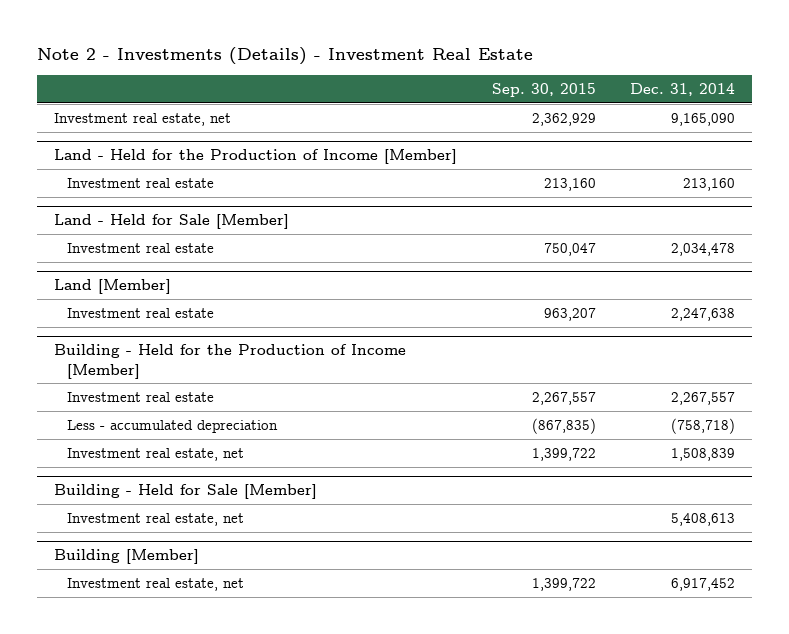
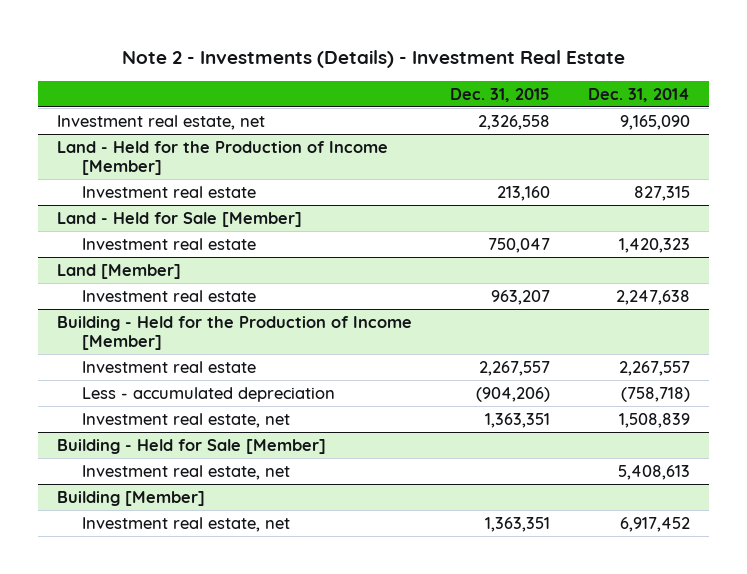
- | Sep. 30, 2015 | Dec. 31, 2014
+ | Dec. 31, 2015 | Dec. 31, 2014
@ Land - Held for the Production of Income [Member]
- Investment real estate | 213,160 | 213,160
+ Investment real estate | 213,160 | 827,315
@ Land - Held for Sale [Member]
- Investment real estate | 750,047 | 2,034,478
+ Investment real estate | 750,047 | 1,420,323

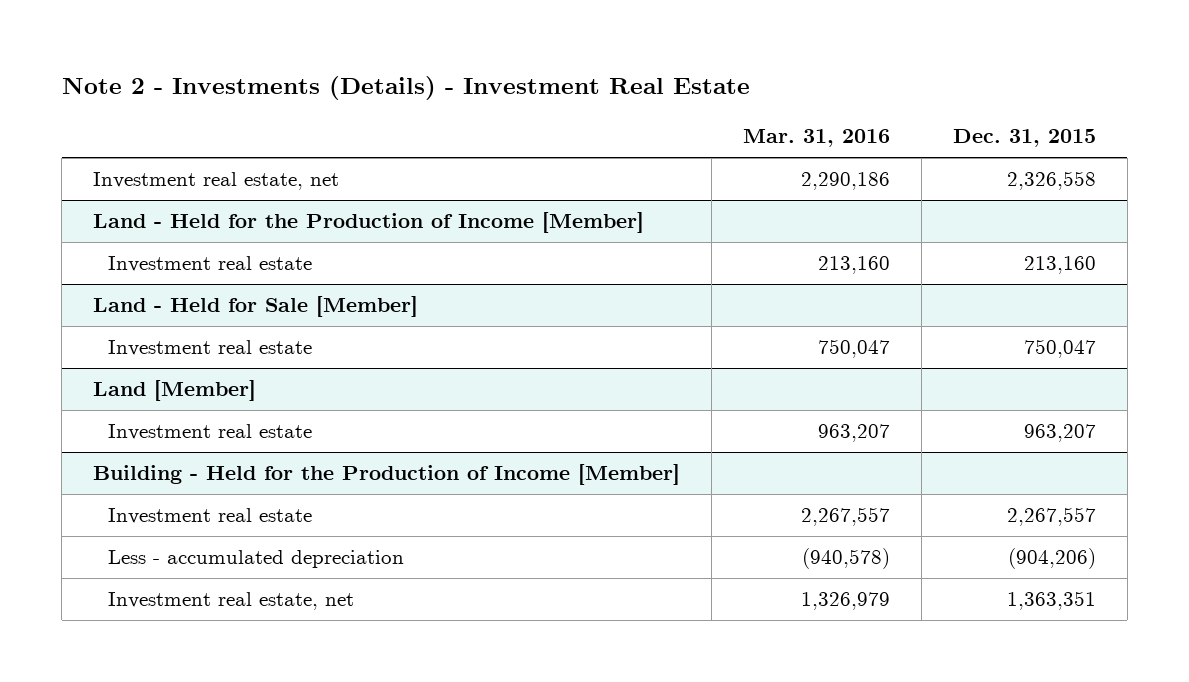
- | Dec. 31, 2015 | Dec. 31, 2014
+ | Mar. 31, 2016 | Dec. 31, 2015
- Building - Held for Sale [Member]
- Investment real estate, net | | 5,408,613
- Building [Member]
- Investment real estate, net | 1,363,351 | 6,917,452

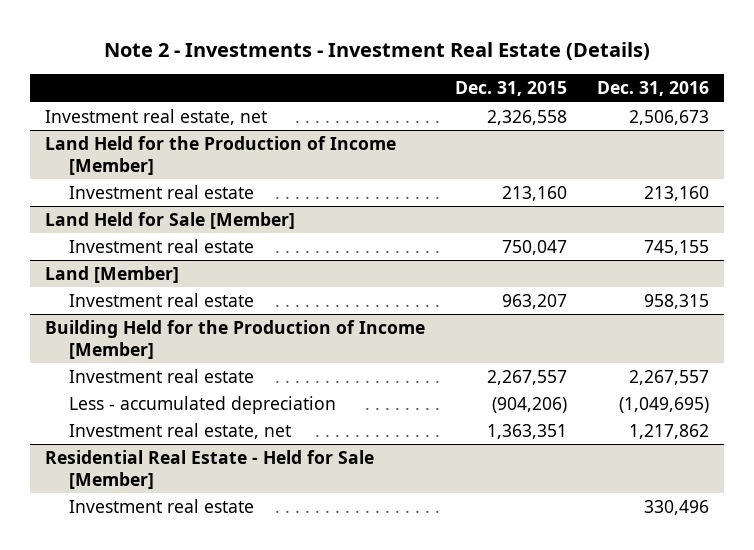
- Note 2 - Investments (Details) - Investment Real Estate
+ Note 2 - Investments - Investment Real Estate (Details)
- | Mar. 31, 2016 | Dec. 31, 2015
+ | Dec. 31, 2015 | Dec. 31, 2016
- Land - Held for the Production of Income [Member]
+ Land Held for the Production of Income [Member]
- Land - Held for Sale [Member]
+ Land Held for Sale [Member]
- Building - Held for the Production of Income [Member]
+ Building Held for the Production of Income [Member]
+ Residential Real Estate - Held for Sale [Member]
+ Investment real estate | | 330,496

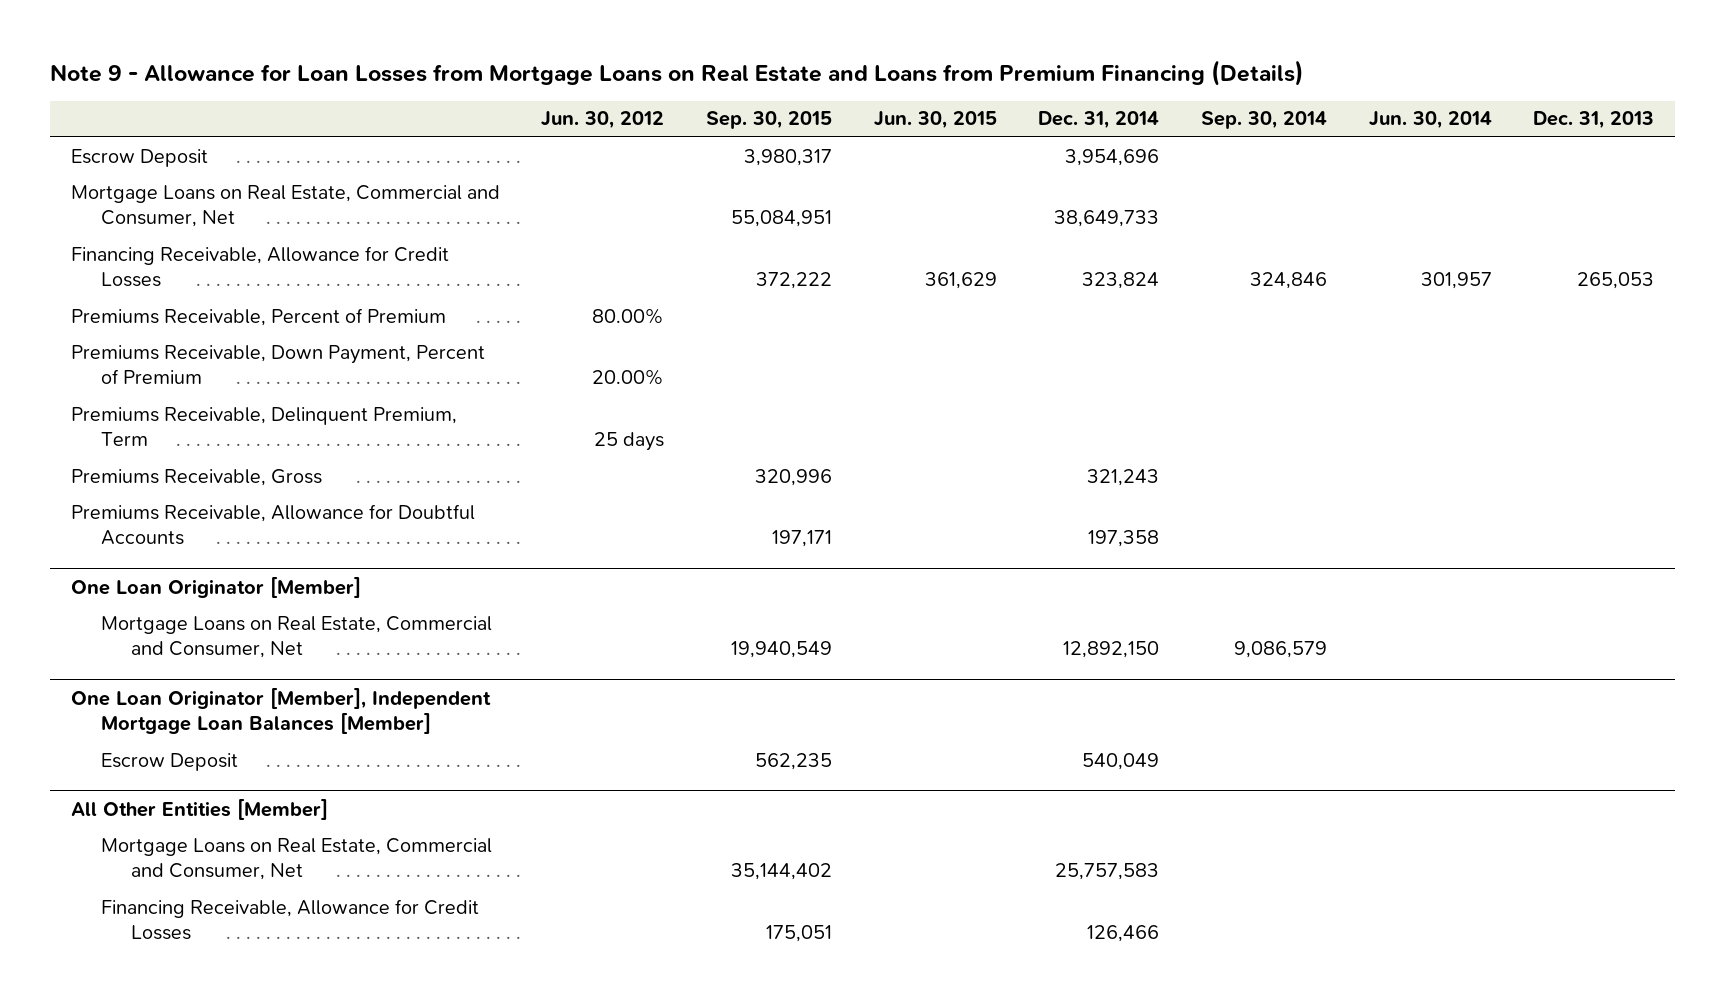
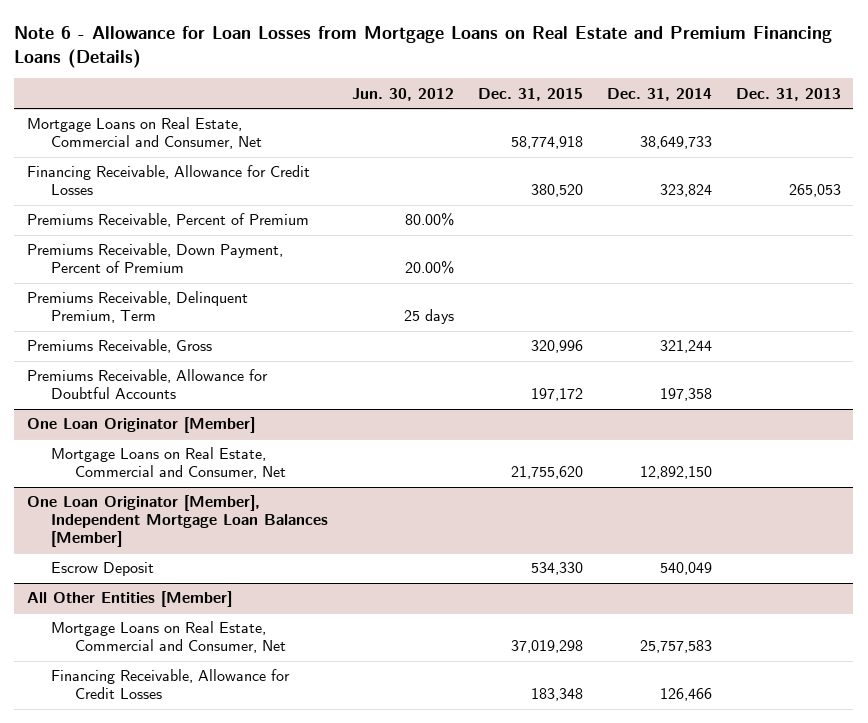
- Note 9 - Allowance for Loan Losses from Mortgage Loans on Real Estate and Loans from Premium Financing (Details)
+ Note 6 - Allowance for Loan Losses from Mortgage Loans on Real Estate and Premium Financing Loans (Details)
- | Jun. 30, 2012 | Sep. 30, 2015 | Jun. 30, 2015 | Dec. 31, 2014 | Sep. 30, 2014 | Jun. 30, 2014 | Dec. 31, 2013
+ | Jun. 30, 2012 | Dec. 31, 2015 | Dec. 31, 2014 | Dec. 31, 2013
- Escrow Deposit | | 3,980,317 | | 3,954,696 | | |
- Premiums Receivable, Gross | | 320,996 | | 321,243 | | |
+ Premiums Receivable, Gross | | 320,996 | 321,244 |

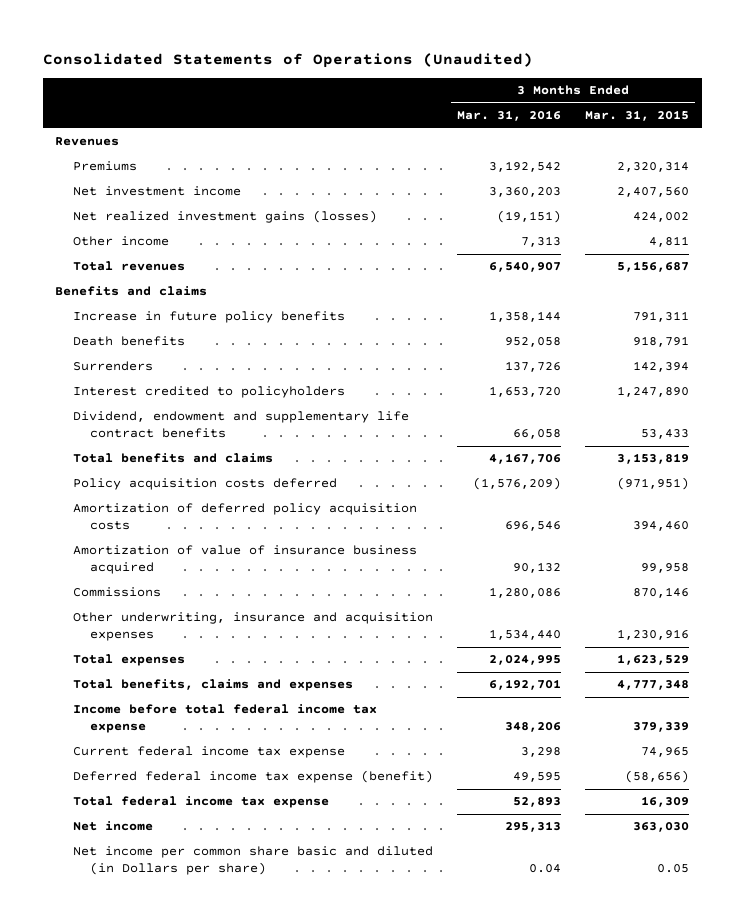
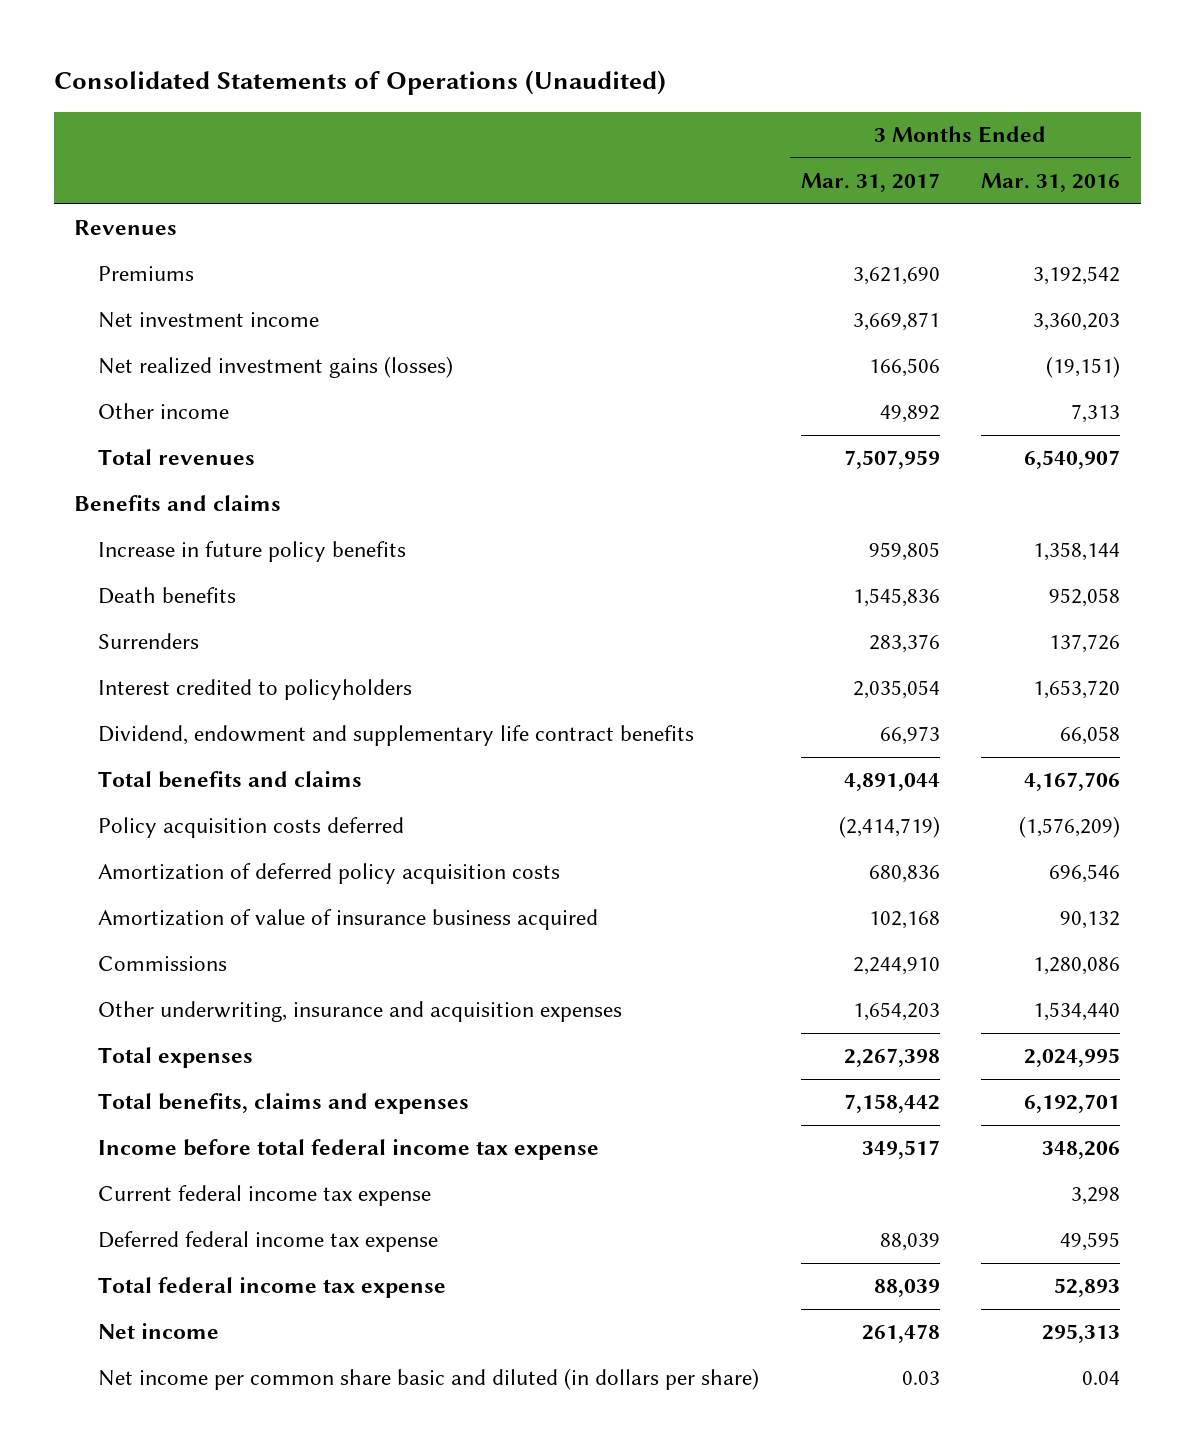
- | 3 Months Ended Mar. 31, 2016 | 3 Months Ended Mar. 31, 2015
+ | 3 Months Ended Mar. 31, 2017 | 3 Months Ended Mar. 31, 2016
- Deferred federal income tax expense (benefit) | 49,595 | (58,656)
+ Deferred federal income tax expense | 88,039 | 49,595
- Net income per common share basic and diluted (in Dollars per share) | 0.04 | 0.05
+ Net income per common share basic and diluted (in dollars per share) | 0.03 | 0.04

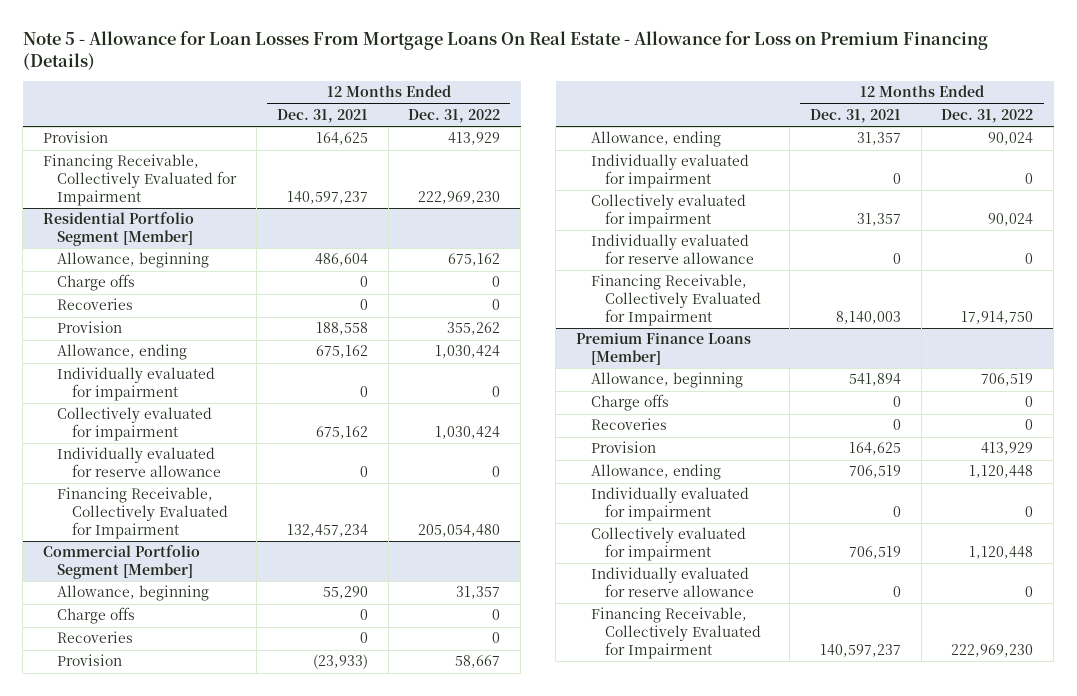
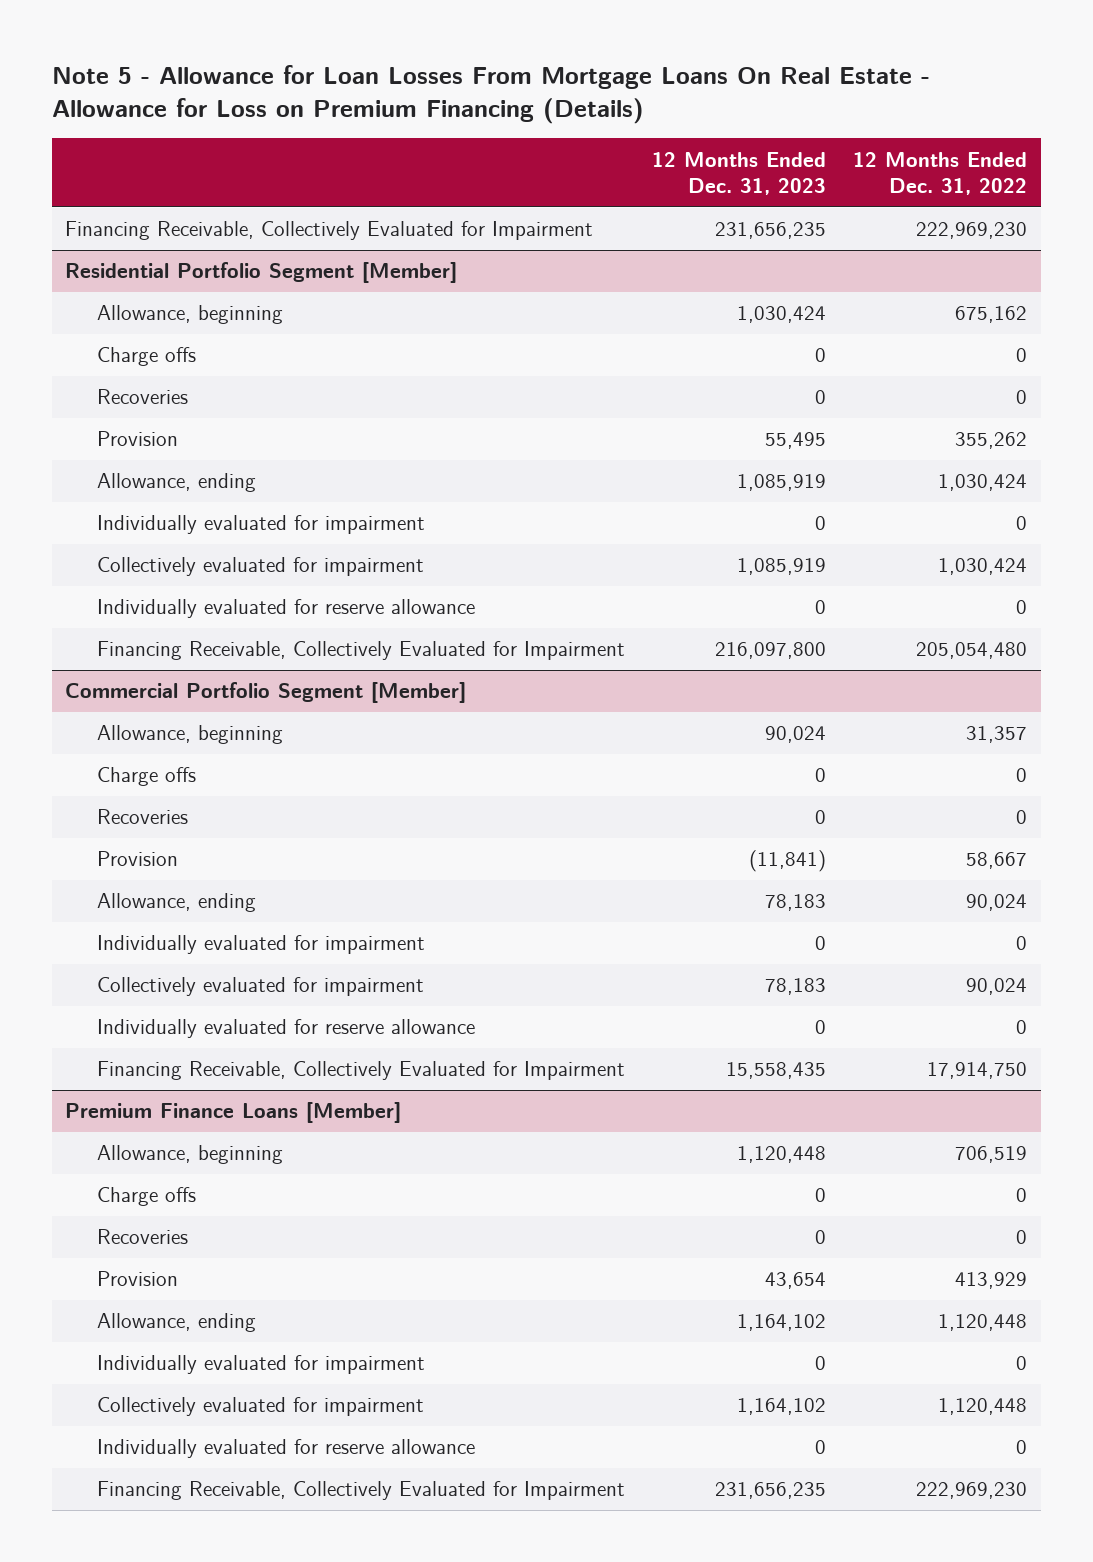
- | 12 Months Ended Dec. 31, 2021 | 12 Months Ended Dec. 31, 2022
+ | 12 Months Ended Dec. 31, 2023 | 12 Months Ended Dec. 31, 2022
- Provision | 164,625 | 413,929

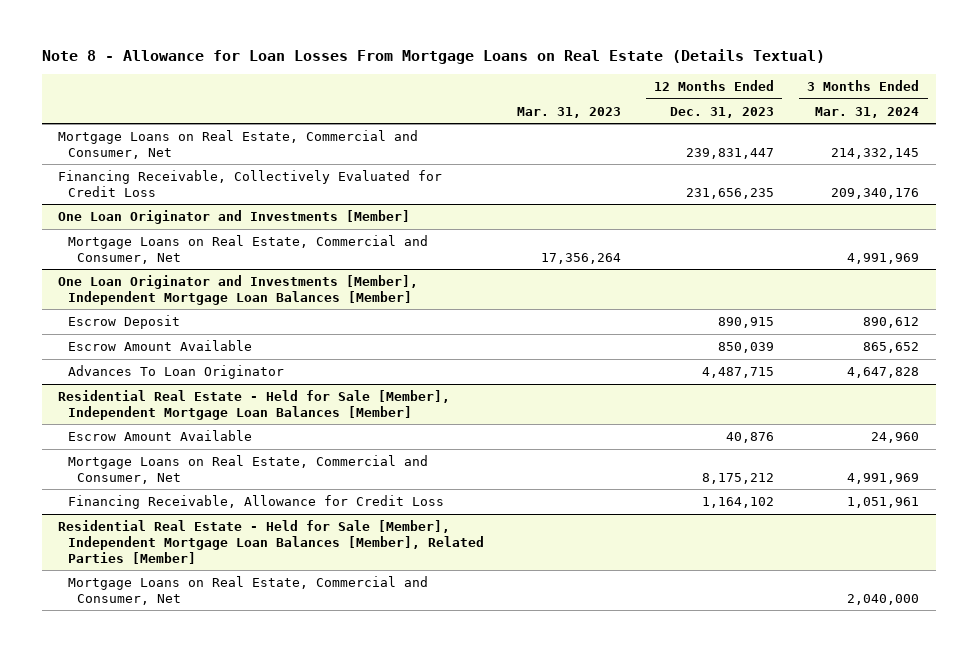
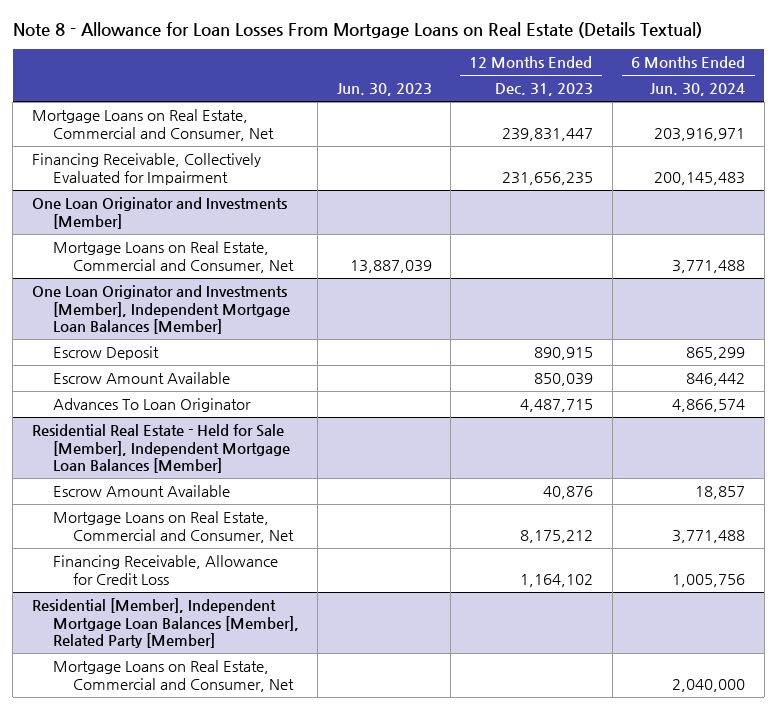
- | Mar. 31, 2023 | 12 Months Ended Dec. 31, 2023 | 3 Months Ended Mar. 31, 2024
+ | Jun. 30, 2023 | 12 Months Ended Dec. 31, 2023 | 6 Months Ended Jun. 30, 2024
- Financing Receivable, Collectively Evaluated for Credit Loss | | 231,656,235 | 209,340,176
+ Financing Receivable, Collectively Evaluated for Impairment | | 231,656,235 | 200,145,483
- Residential Real Estate - Held for Sale [Member], Independent Mortgage Loan Balances [Member], Related Parties [Member]
+ Residential [Member], Independent Mortgage Loan Balances [Member], Related Party [Member]

